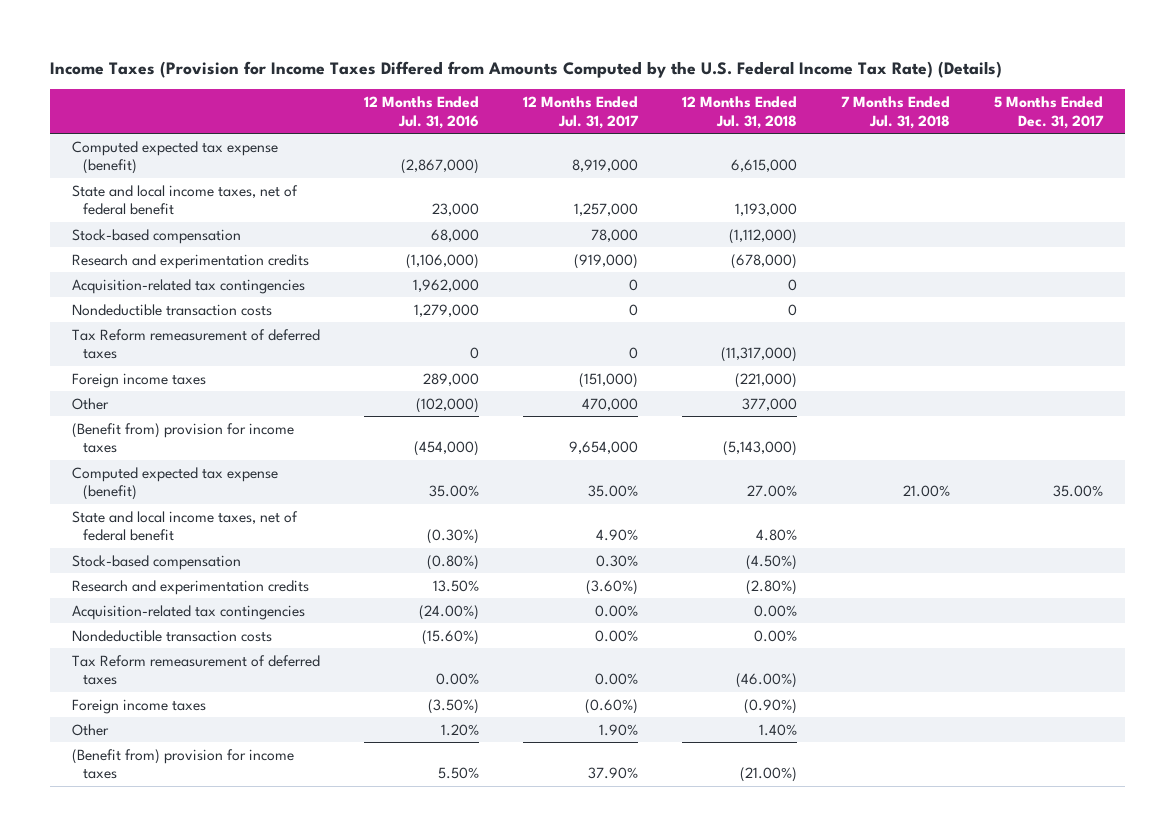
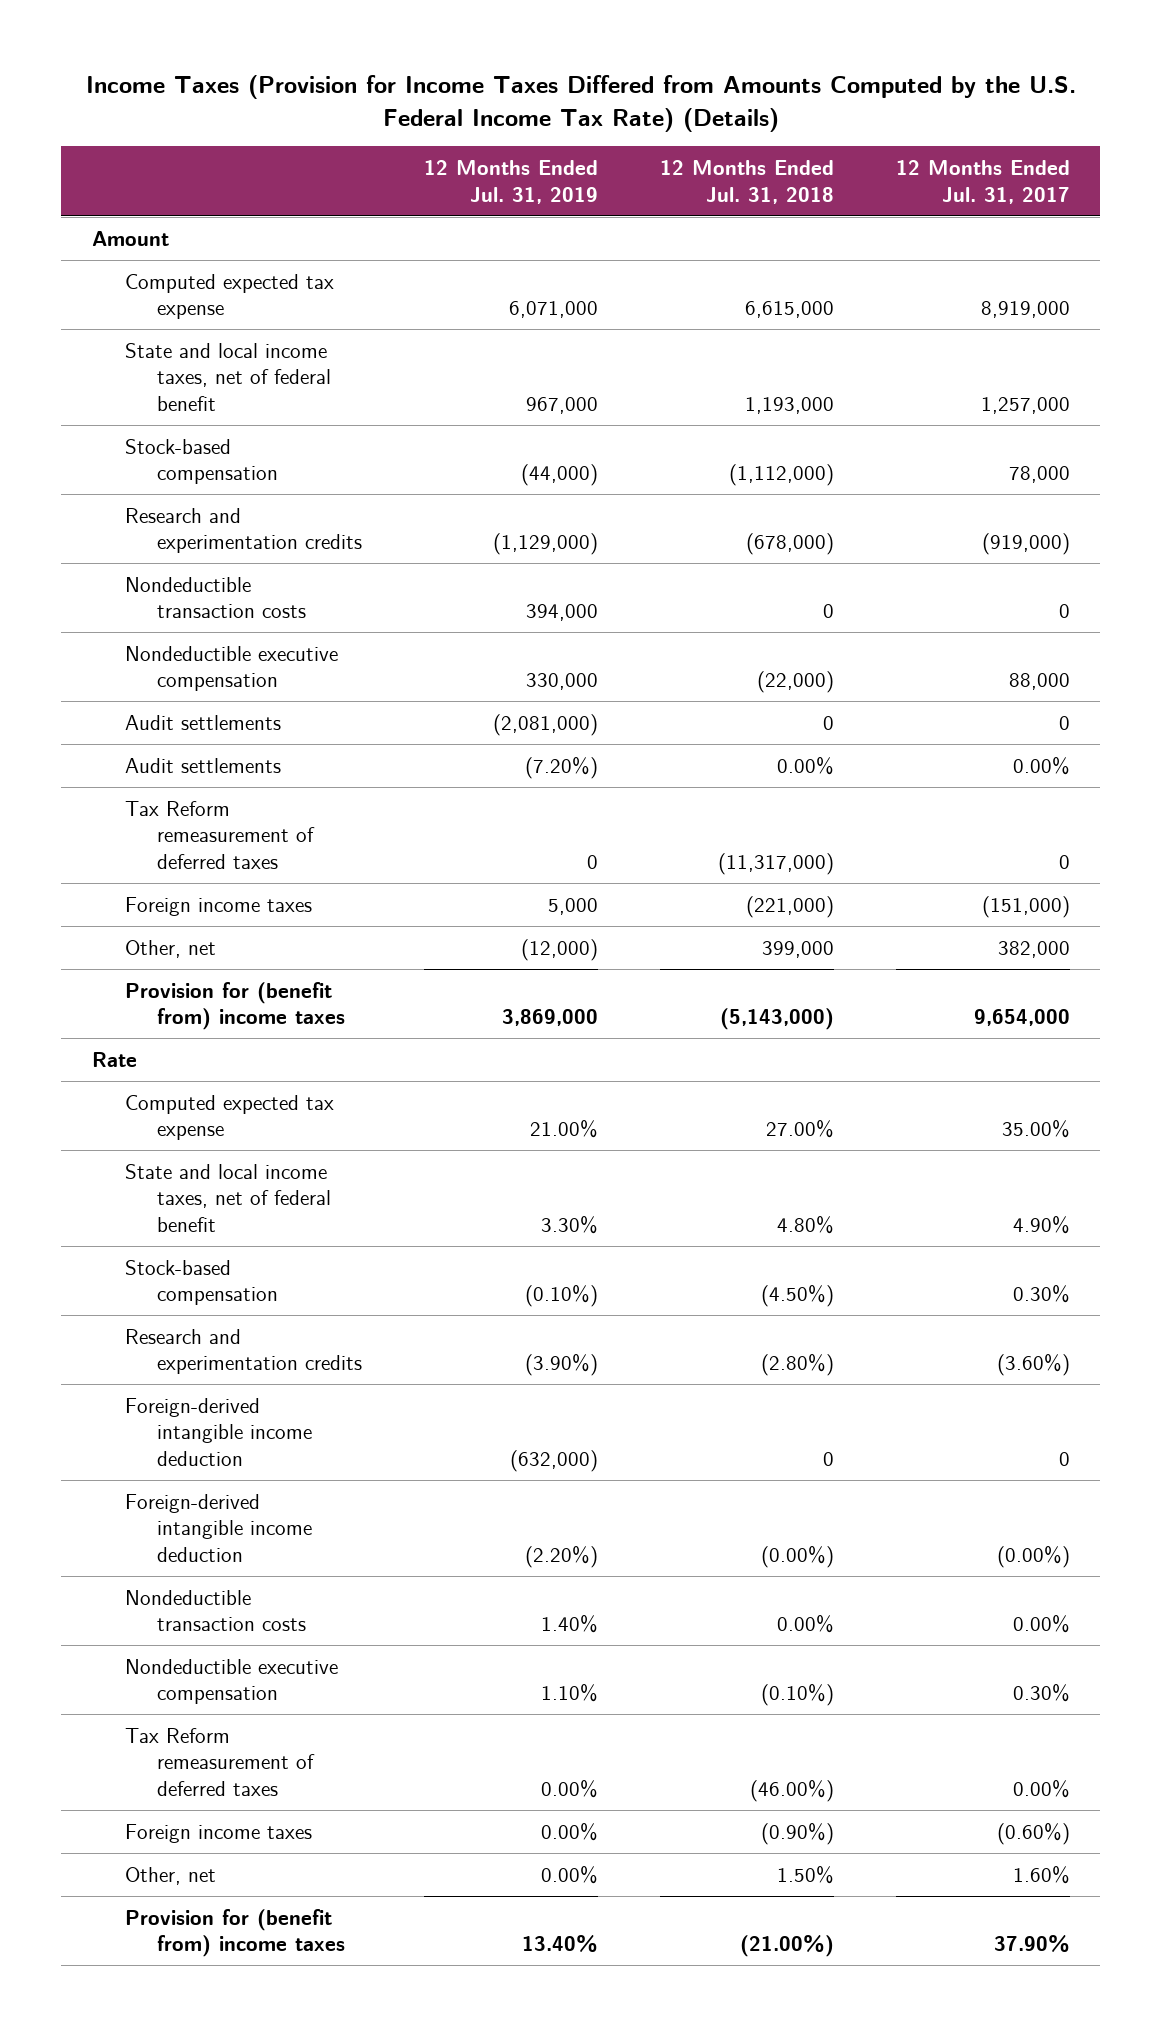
- | 12 Months Ended Jul. 31, 2016 | 12 Months Ended Jul. 31, 2017 | 12 Months Ended Jul. 31, 2018 | 7 Months Ended Jul. 31, 2018 | 5 Months Ended Dec. 31, 2017
+ | 12 Months Ended Jul. 31, 2019 | 12 Months Ended Jul. 31, 2018 | 12 Months Ended Jul. 31, 2017
- Computed expected tax expense (benefit) | (2,867,000) | 8,919,000 | 6,615,000 | |
+ Amount
+ Computed expected tax expense | 6,071,000 | 6,615,000 | 8,919,000
- Acquisition-related tax contingencies | 1,962,000 | 0 | 0 | |
+ Nondeductible executive compensation | 330,000 | (22,000) | 88,000
+ Audit settlements | (2,081,000) | 0 | 0
+ Audit settlements | (7.20%) | 0.00% | 0.00%
- Other | (102,000) | 470,000 | 377,000 | |
- (Benefit from) provision for income taxes | (454,000) | 9,654,000 | (5,143,000) | |
- Computed expected tax expense (benefit) | 35.00% | 35.00% | 27.00% | 21.00% | 35.00%
+ Other, net | (12,000) | 399,000 | 382,000
+ Provision for (benefit from) income taxes | 3,869,000 | (5,143,000) | 9,654,000
+ Rate
+ Computed expected tax expense | 21.00% | 27.00% | 35.00%
- Acquisition-related tax contingencies | (24.00%) | 0.00% | 0.00% | |
+ Foreign-derived intangible income deduction | (632,000) | 0 | 0
+ Foreign-derived intangible income deduction | (2.20%) | (0.00%) | (0.00%)
+ Nondeductible executive compensation | 1.10% | (0.10%) | 0.30%
- Other | 1.20% | 1.90% | 1.40% | |
- (Benefit from) provision for income taxes | 5.50% | 37.90% | (21.00%) | |
+ Other, net | 0.00% | 1.50% | 1.60%
+ Provision for (benefit from) income taxes | 13.40% | (21.00%) | 37.90%

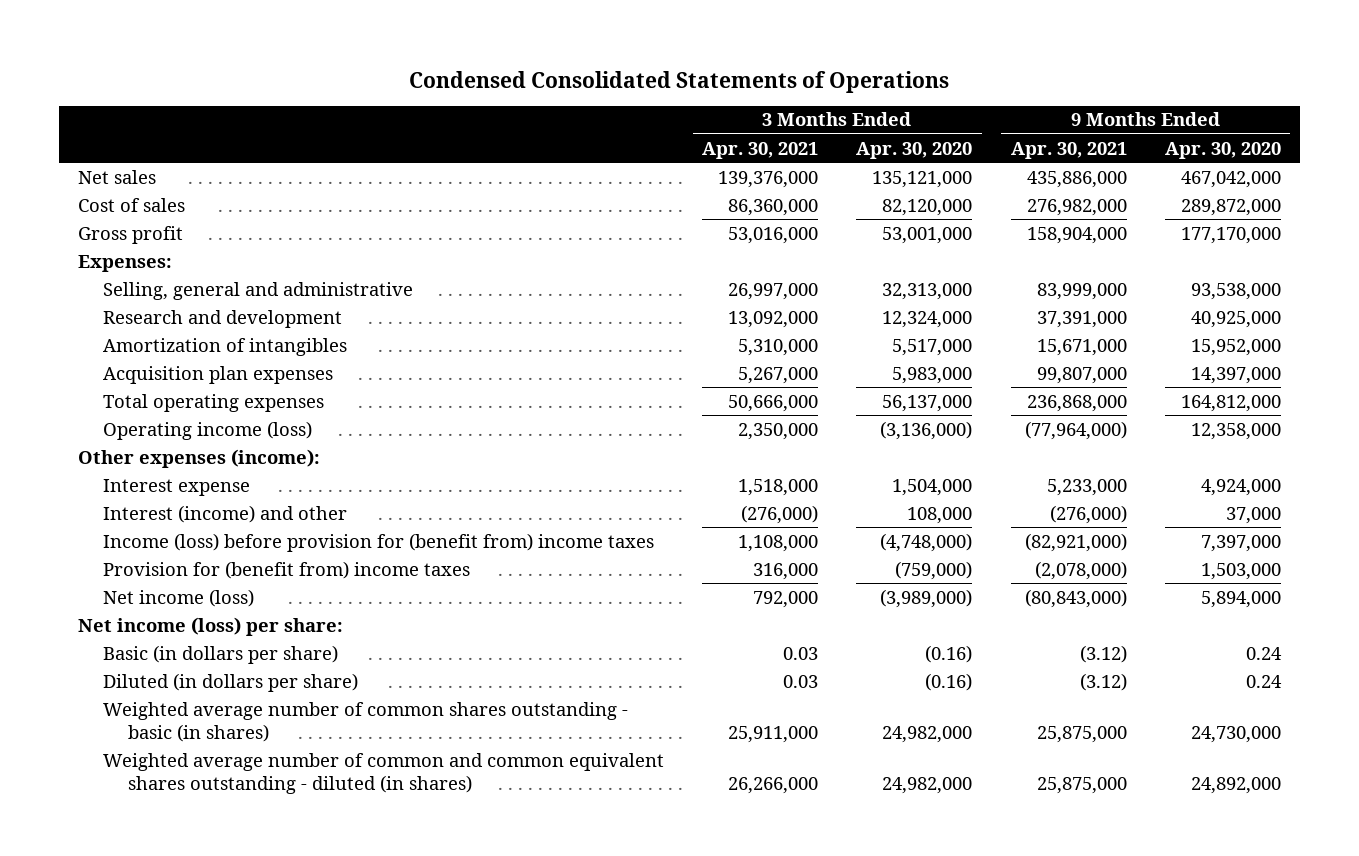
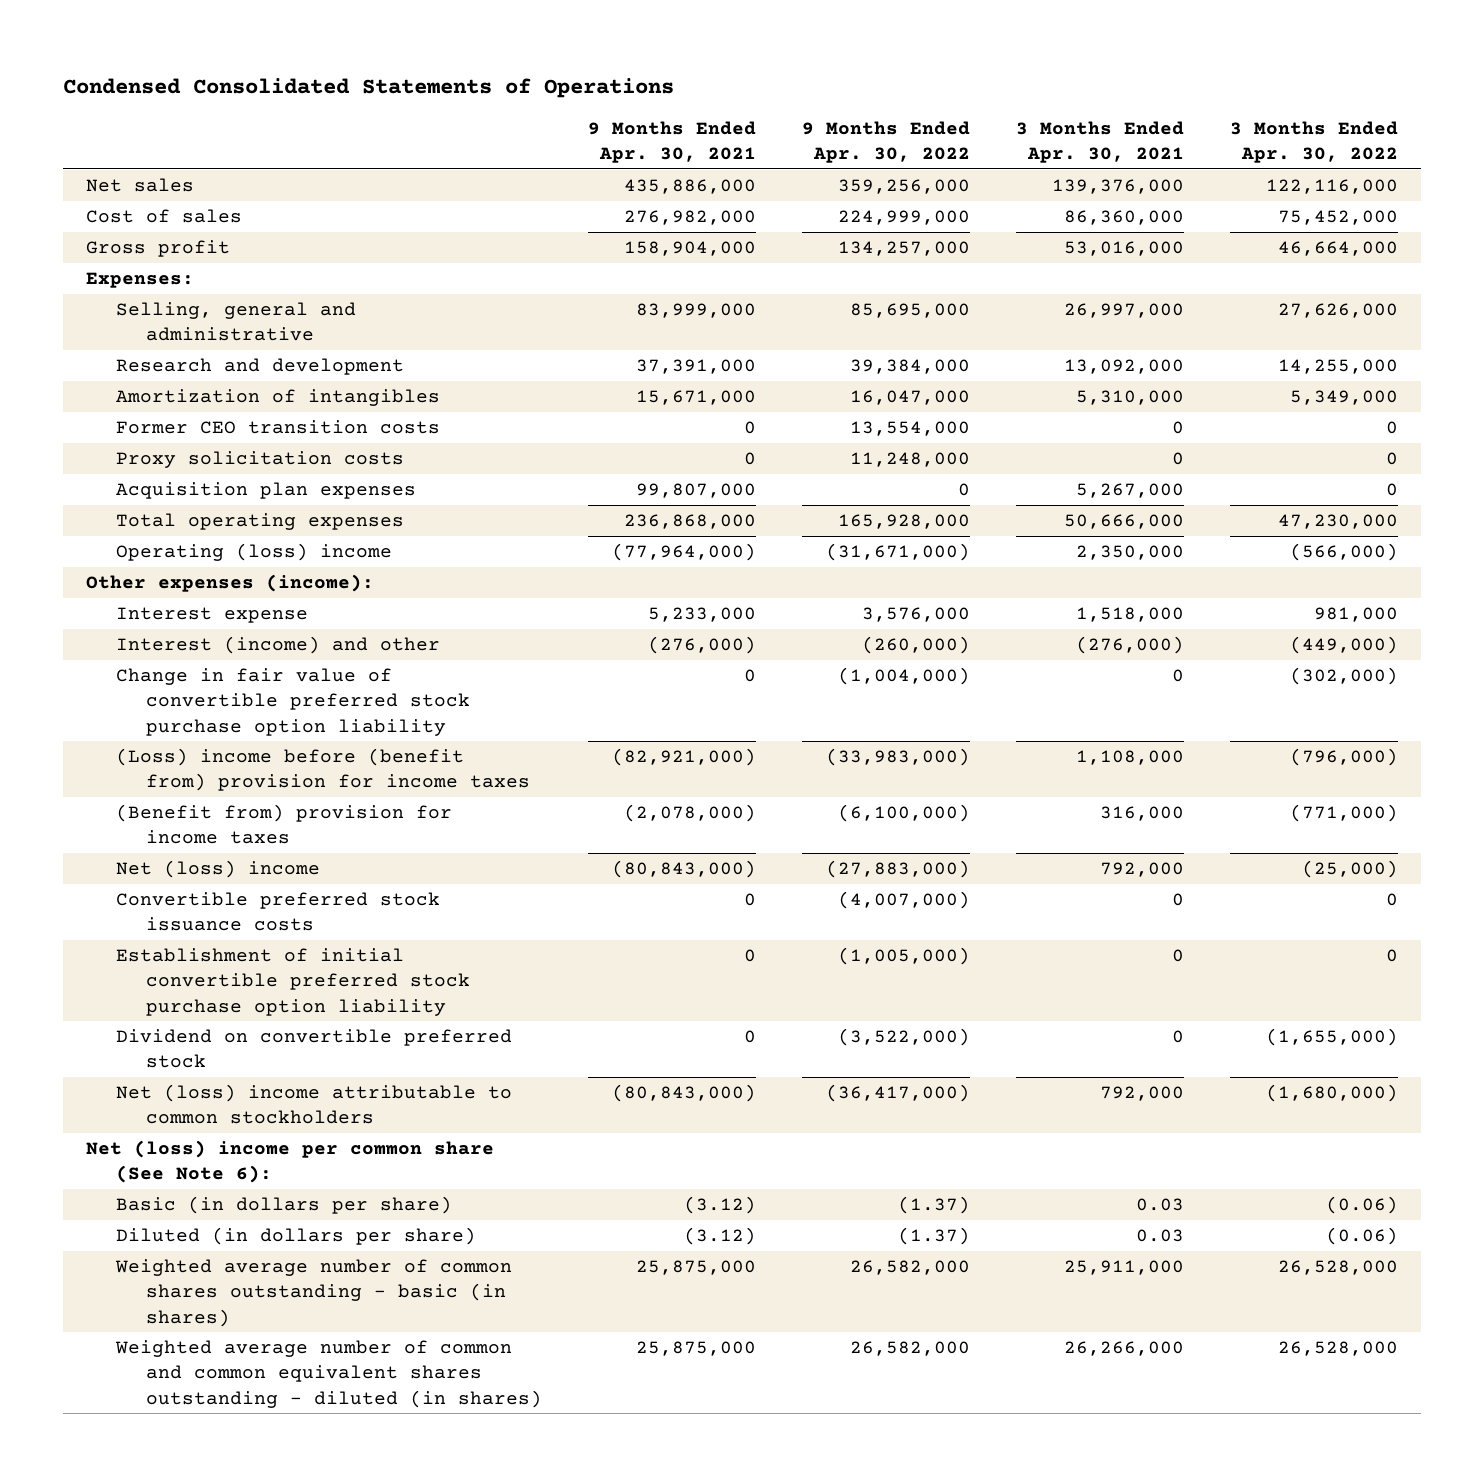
- | 3 Months Ended Apr. 30, 2021 | 3 Months Ended Apr. 30, 2020 | 9 Months Ended Apr. 30, 2021 | 9 Months Ended Apr. 30, 2020
+ | 9 Months Ended Apr. 30, 2021 | 9 Months Ended Apr. 30, 2022 | 3 Months Ended Apr. 30, 2021 | 3 Months Ended Apr. 30, 2022
+ Former CEO transition costs | 0 | 13,554,000 | 0 | 0
+ Proxy solicitation costs | 0 | 11,248,000 | 0 | 0
- Operating income (loss) | 2,350,000 | (3,136,000) | (77,964,000) | 12,358,000
+ Operating (loss) income | (77,964,000) | (31,671,000) | 2,350,000 | (566,000)
- Income (loss) before provision for (benefit from) income taxes | 1,108,000 | (4,748,000) | (82,921,000) | 7,397,000
- Provision for (benefit from) income taxes | 316,000 | (759,000) | (2,078,000) | 1,503,000
- Net income (loss) | 792,000 | (3,989,000) | (80,843,000) | 5,894,000
- Net income (loss) per share:
+ Change in fair value of convertible preferred stock purchase option liability | 0 | (1,004,000) | 0 | (302,000)
+ (Loss) income before (benefit from) provision for income taxes | (82,921,000) | (33,983,000) | 1,108,000 | (796,000)
+ (Benefit from) provision for income taxes | (2,078,000) | (6,100,000) | 316,000 | (771,000)
+ Net (loss) income | (80,843,000) | (27,883,000) | 792,000 | (25,000)
+ Convertible preferred stock issuance costs | 0 | (4,007,000) | 0 | 0
+ Establishment of initial convertible preferred stock purchase option liability | 0 | (1,005,000) | 0 | 0
+ Dividend on convertible preferred stock | 0 | (3,522,000) | 0 | (1,655,000)
+ Net (loss) income attributable to common stockholders | (80,843,000) | (36,417,000) | 792,000 | (1,680,000)
+ Net (loss) income per common share (See Note 6):

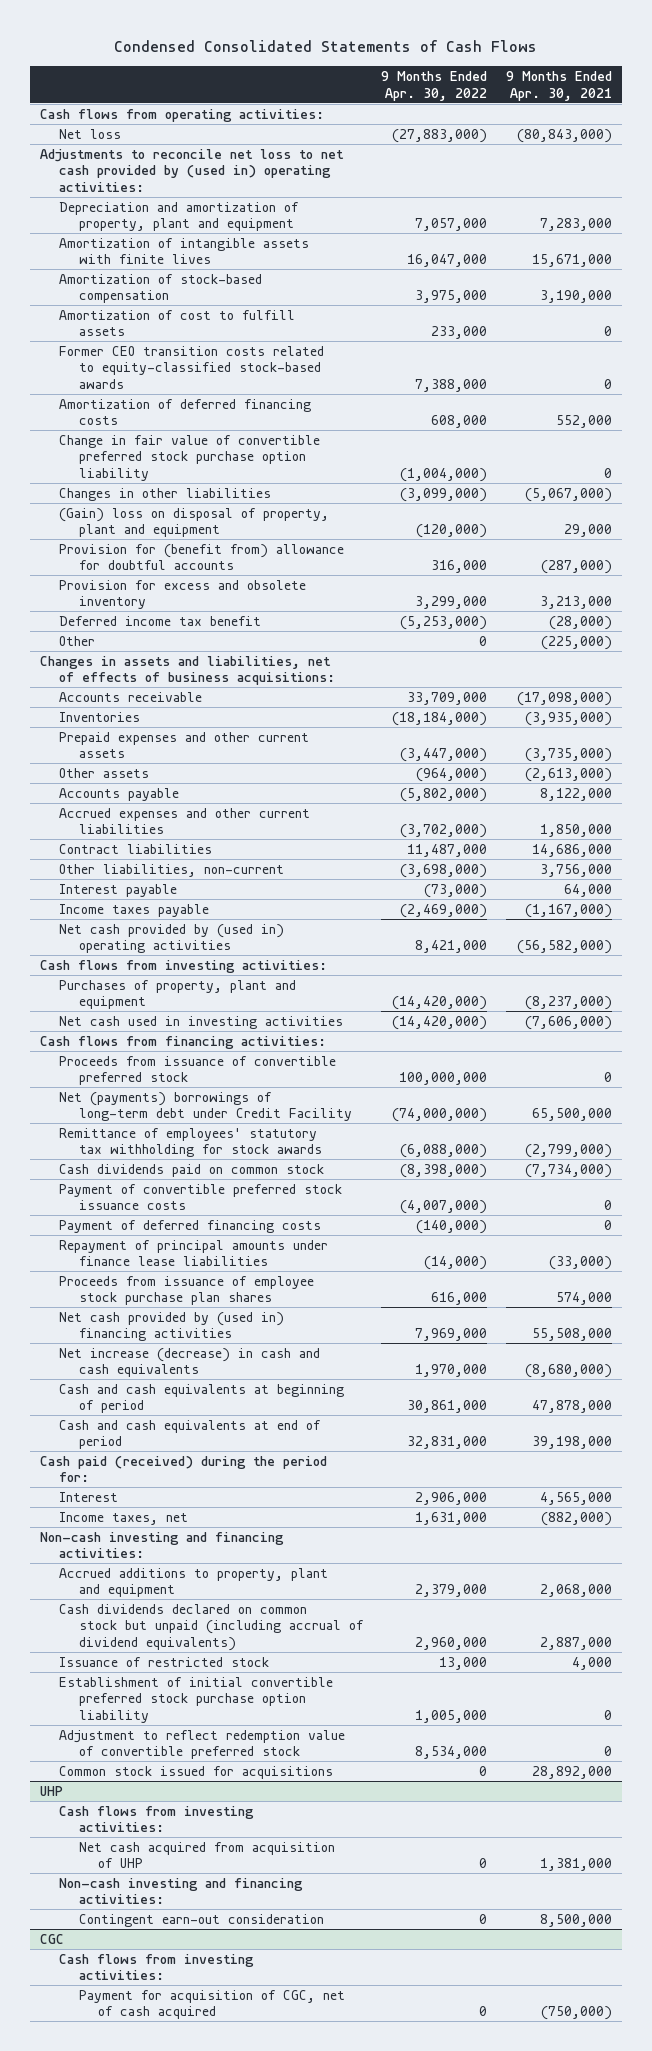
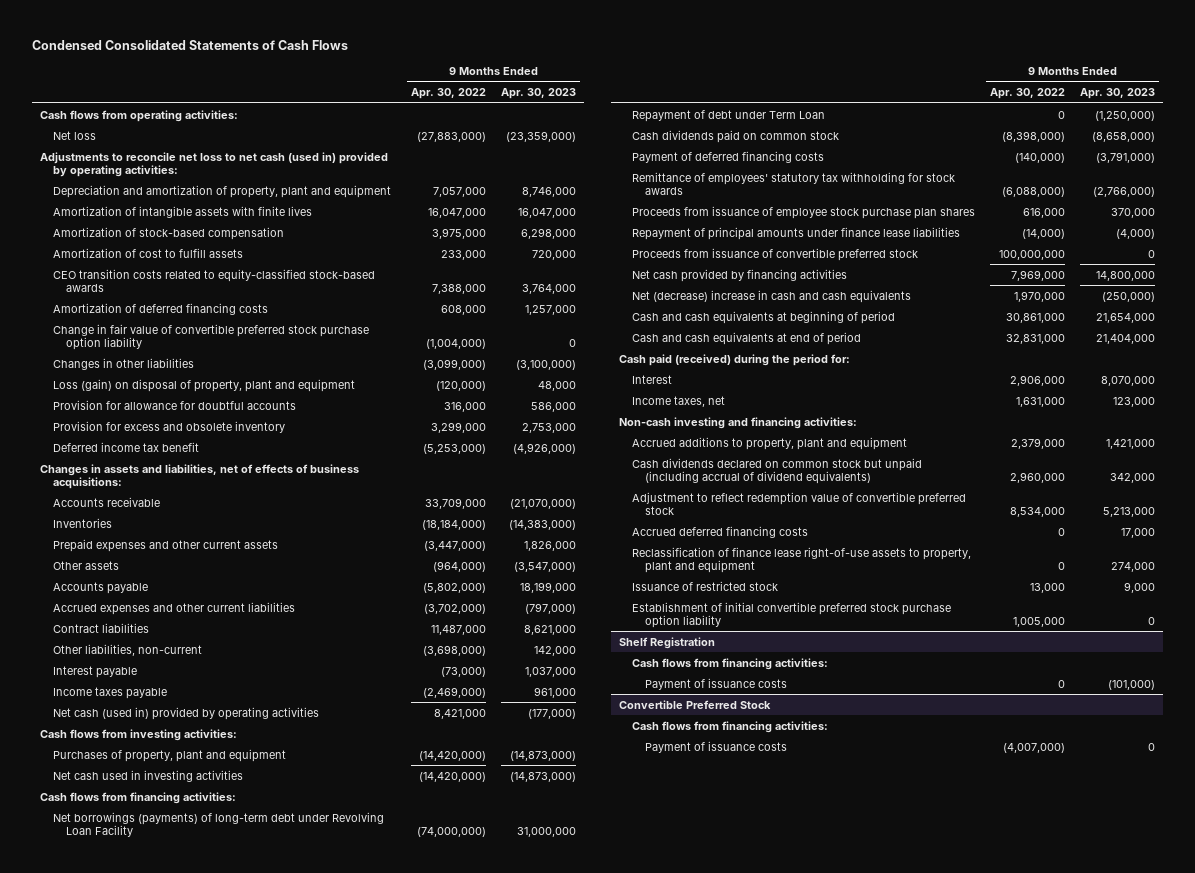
- | 9 Months Ended Apr. 30, 2022 | 9 Months Ended Apr. 30, 2021
+ | 9 Months Ended Apr. 30, 2022 | 9 Months Ended Apr. 30, 2023
- Adjustments to reconcile net loss to net cash provided by (used in) operating activities:
+ Adjustments to reconcile net loss to net cash (used in) provided by operating activities:
- Former CEO transition costs related to equity-classified stock-based awards | 7,388,000 | 0
+ CEO transition costs related to equity-classified stock-based awards | 7,388,000 | 3,764,000
- (Gain) loss on disposal of property, plant and equipment | (120,000) | 29,000
- Provision for (benefit from) allowance for doubtful accounts | 316,000 | (287,000)
+ Loss (gain) on disposal of property, plant and equipment | (120,000) | 48,000
+ Provision for allowance for doubtful accounts | 316,000 | 586,000
- Other | 0 | (225,000)
- Net cash provided by (used in) operating activities | 8,421,000 | (56,582,000)
+ Net cash (used in) provided by operating activities | 8,421,000 | (177,000)
- Net (payments) borrowings of long-term debt under Credit Facility | (74,000,000) | 65,500,000
+ Net borrowings (payments) of long-term debt under Revolving Loan Facility | (74,000,000) | 31,000,000
+ Repayment of debt under Term Loan | 0 | (1,250,000)
- Payment of convertible preferred stock issuance costs | (4,007,000) | 0
moved down: Remittance of employees' statutory tax withholding for stock awards | (6,088,000) | (2,766,000)
- Net cash provided by (used in) financing activities | 7,969,000 | 55,508,000
- Net increase (decrease) in cash and cash equivalents | 1,970,000 | (8,680,000)
moved down: Repayment of principal amounts under finance lease liabilities | (14,000) | (4,000)
moved down: Proceeds from issuance of convertible preferred stock | 100,000,000 | 0
+ Net cash provided by financing activities | 7,969,000 | 14,800,000
+ Net (decrease) increase in cash and cash equivalents | 1,970,000 | (250,000)
moved up: Adjustment to reflect redemption value of convertible preferred stock | 8,534,000 | 5,213,000
+ Accrued deferred financing costs | 0 | 17,000
+ Reclassification of finance lease right-of-use assets to property, plant and equipment | 0 | 274,000
- Common stock issued for acquisitions | 0 | 28,892,000
- UHP
- Cash flows from investing activities:
- Net cash acquired from acquisition of UHP | 0 | 1,381,000
- Non-cash investing and financing activities:
- Contingent earn-out consideration | 0 | 8,500,000
- CGC
- Cash flows from investing activities:
- Payment for acquisition of CGC, net of cash acquired | 0 | (750,000)
+ Shelf Registration
+ Cash flows from financing activities:
+ Payment of issuance costs | 0 | (101,000)
+ Convertible Preferred Stock
+ Cash flows from financing activities:
+ Payment of issuance costs | (4,007,000) | 0

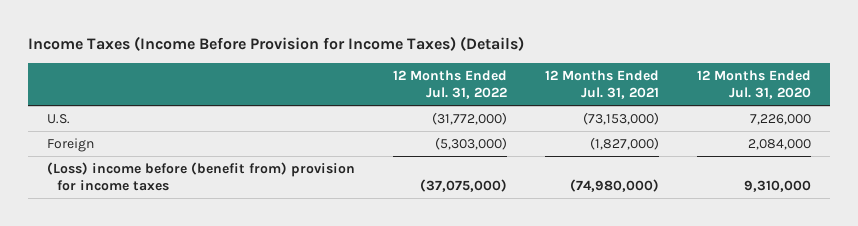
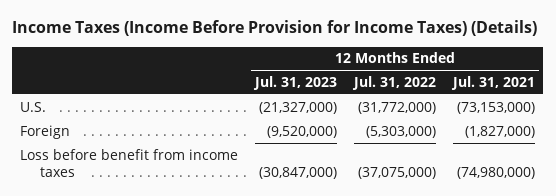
- | 12 Months Ended Jul. 31, 2022 | 12 Months Ended Jul. 31, 2021 | 12 Months Ended Jul. 31, 2020
+ | 12 Months Ended Jul. 31, 2023 | 12 Months Ended Jul. 31, 2022 | 12 Months Ended Jul. 31, 2021
- (Loss) income before (benefit from) provision for income taxes | (37,075,000) | (74,980,000) | 9,310,000
+ Loss before benefit from income taxes | (30,847,000) | (37,075,000) | (74,980,000)

